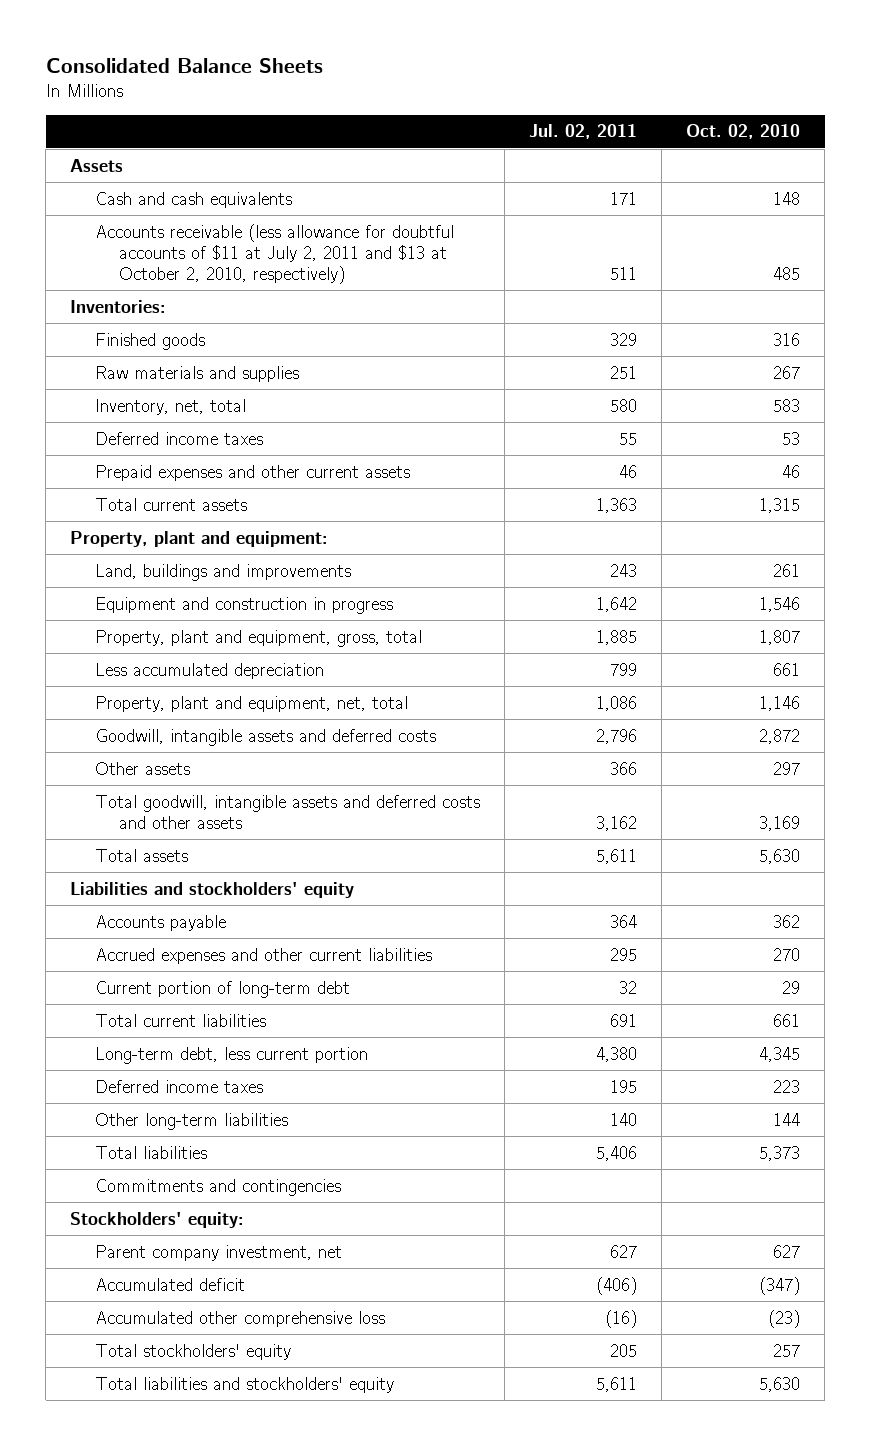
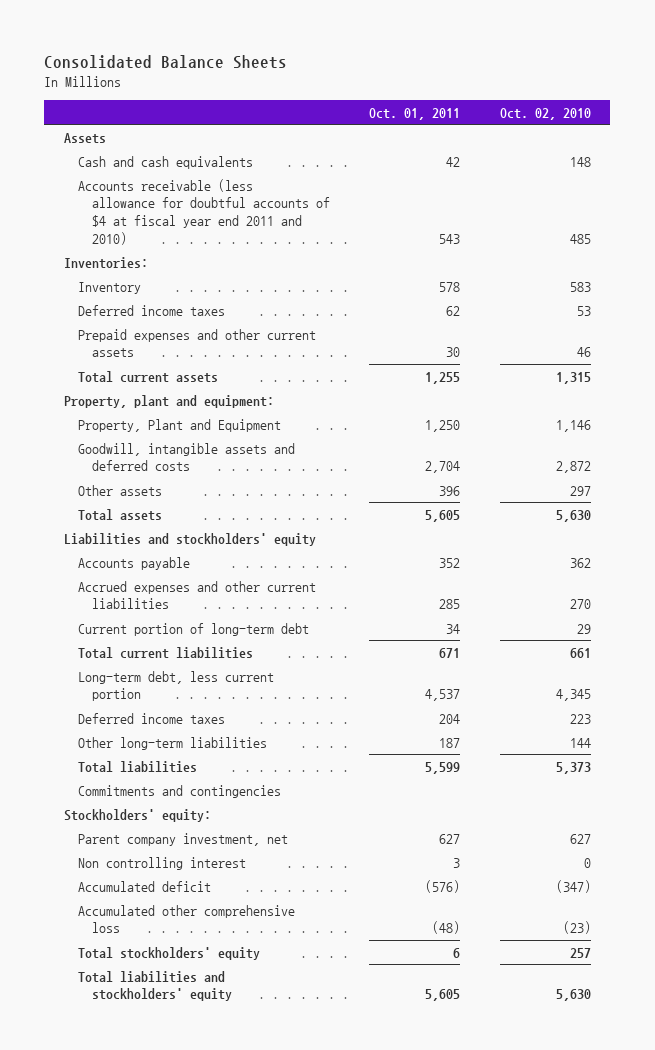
- | Jul. 02, 2011 | Oct. 02, 2010
+ | Oct. 01, 2011 | Oct. 02, 2010
- Accounts receivable (less allowance for doubtful accounts of $11 at July 2, 2011 and $13 at October 2, 2010, respectively) | 511 | 485
+ Accounts receivable (less allowance for doubtful accounts of $4 at fiscal year end 2011 and 2010) | 543 | 485
- Finished goods | 329 | 316
- Raw materials and supplies | 251 | 267
- Inventory, net, total | 580 | 583
+ Inventory | 578 | 583
- Land, buildings and improvements | 243 | 261
- Equipment and construction in progress | 1,642 | 1,546
- Property, plant and equipment, gross, total | 1,885 | 1,807
- Less accumulated depreciation | 799 | 661
- Property, plant and equipment, net, total | 1,086 | 1,146
+ Property, Plant and Equipment | 1,250 | 1,146
- Total goodwill, intangible assets and deferred costs and other assets | 3,162 | 3,169
+ Non controlling interest | 3 | 0

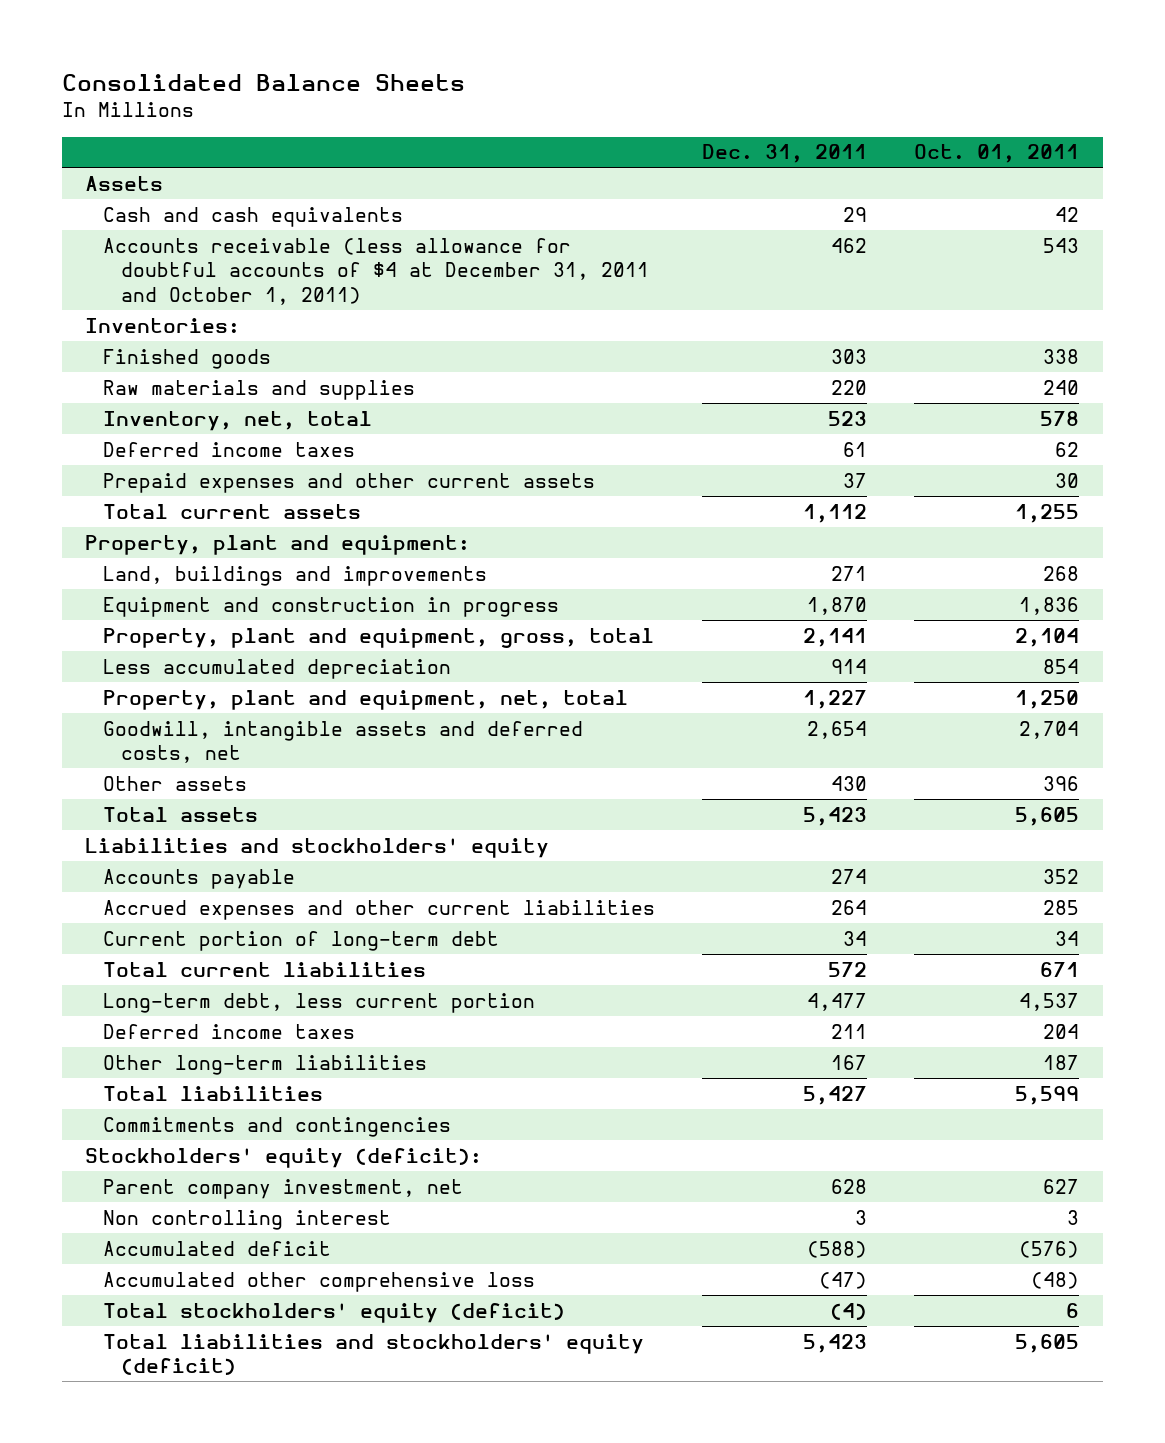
- | Oct. 01, 2011 | Oct. 02, 2010
+ | Dec. 31, 2011 | Oct. 01, 2011
- Accounts receivable (less allowance for doubtful accounts of $4 at fiscal year end 2011 and 2010) | 543 | 485
+ Accounts receivable (less allowance for doubtful accounts of $4 at December 31, 2011 and October 1, 2011) | 462 | 543
- Inventory | 578 | 583
+ Finished goods | 303 | 338
+ Raw materials and supplies | 220 | 240
+ Inventory, net, total | 523 | 578
- Property, Plant and Equipment | 1,250 | 1,146
- Goodwill, intangible assets and deferred costs | 2,704 | 2,872
+ Land, buildings and improvements | 271 | 268
+ Equipment and construction in progress | 1,870 | 1,836
+ Property, plant and equipment, gross, total | 2,141 | 2,104
+ Less accumulated depreciation | 914 | 854
+ Property, plant and equipment, net, total | 1,227 | 1,250
+ Goodwill, intangible assets and deferred costs, net | 2,654 | 2,704
- Stockholders' equity:
+ Stockholders' equity (deficit):
- Total stockholders' equity | 6 | 257
- Total liabilities and stockholders' equity | 5,605 | 5,630
+ Total stockholders' equity (deficit) | (4) | 6
+ Total liabilities and stockholders' equity (deficit) | 5,423 | 5,605

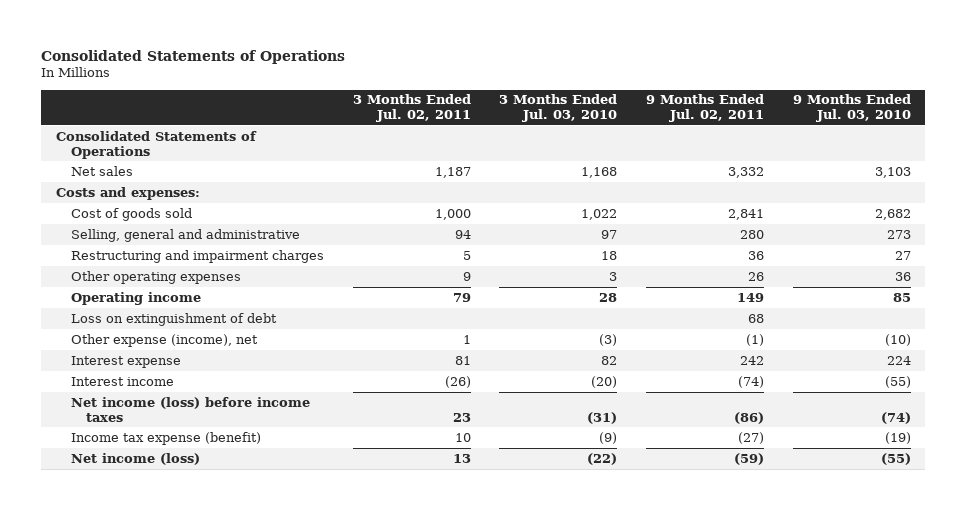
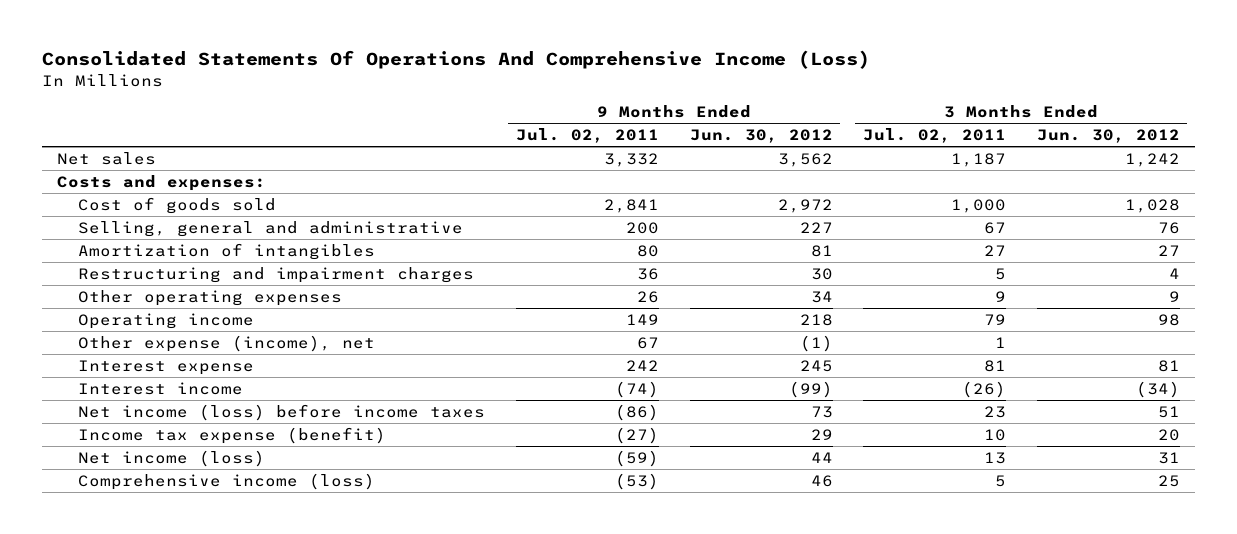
- Consolidated Statements of Operations
+ Consolidated Statements Of Operations And Comprehensive Income (Loss)
- | 3 Months Ended Jul. 02, 2011 | 3 Months Ended Jul. 03, 2010 | 9 Months Ended Jul. 02, 2011 | 9 Months Ended Jul. 03, 2010
+ | 9 Months Ended Jul. 02, 2011 | 9 Months Ended Jun. 30, 2012 | 3 Months Ended Jul. 02, 2011 | 3 Months Ended Jun. 30, 2012
- Consolidated Statements of Operations
- Selling, general and administrative | 94 | 97 | 280 | 273
+ Selling, general and administrative | 200 | 227 | 67 | 76
+ Amortization of intangibles | 80 | 81 | 27 | 27
- Loss on extinguishment of debt | | | 68 |
- Other expense (income), net | 1 | (3) | (1) | (10)
+ Other expense (income), net | 67 | (1) | 1 |
+ Comprehensive income (loss) | (53) | 46 | 5 | 25

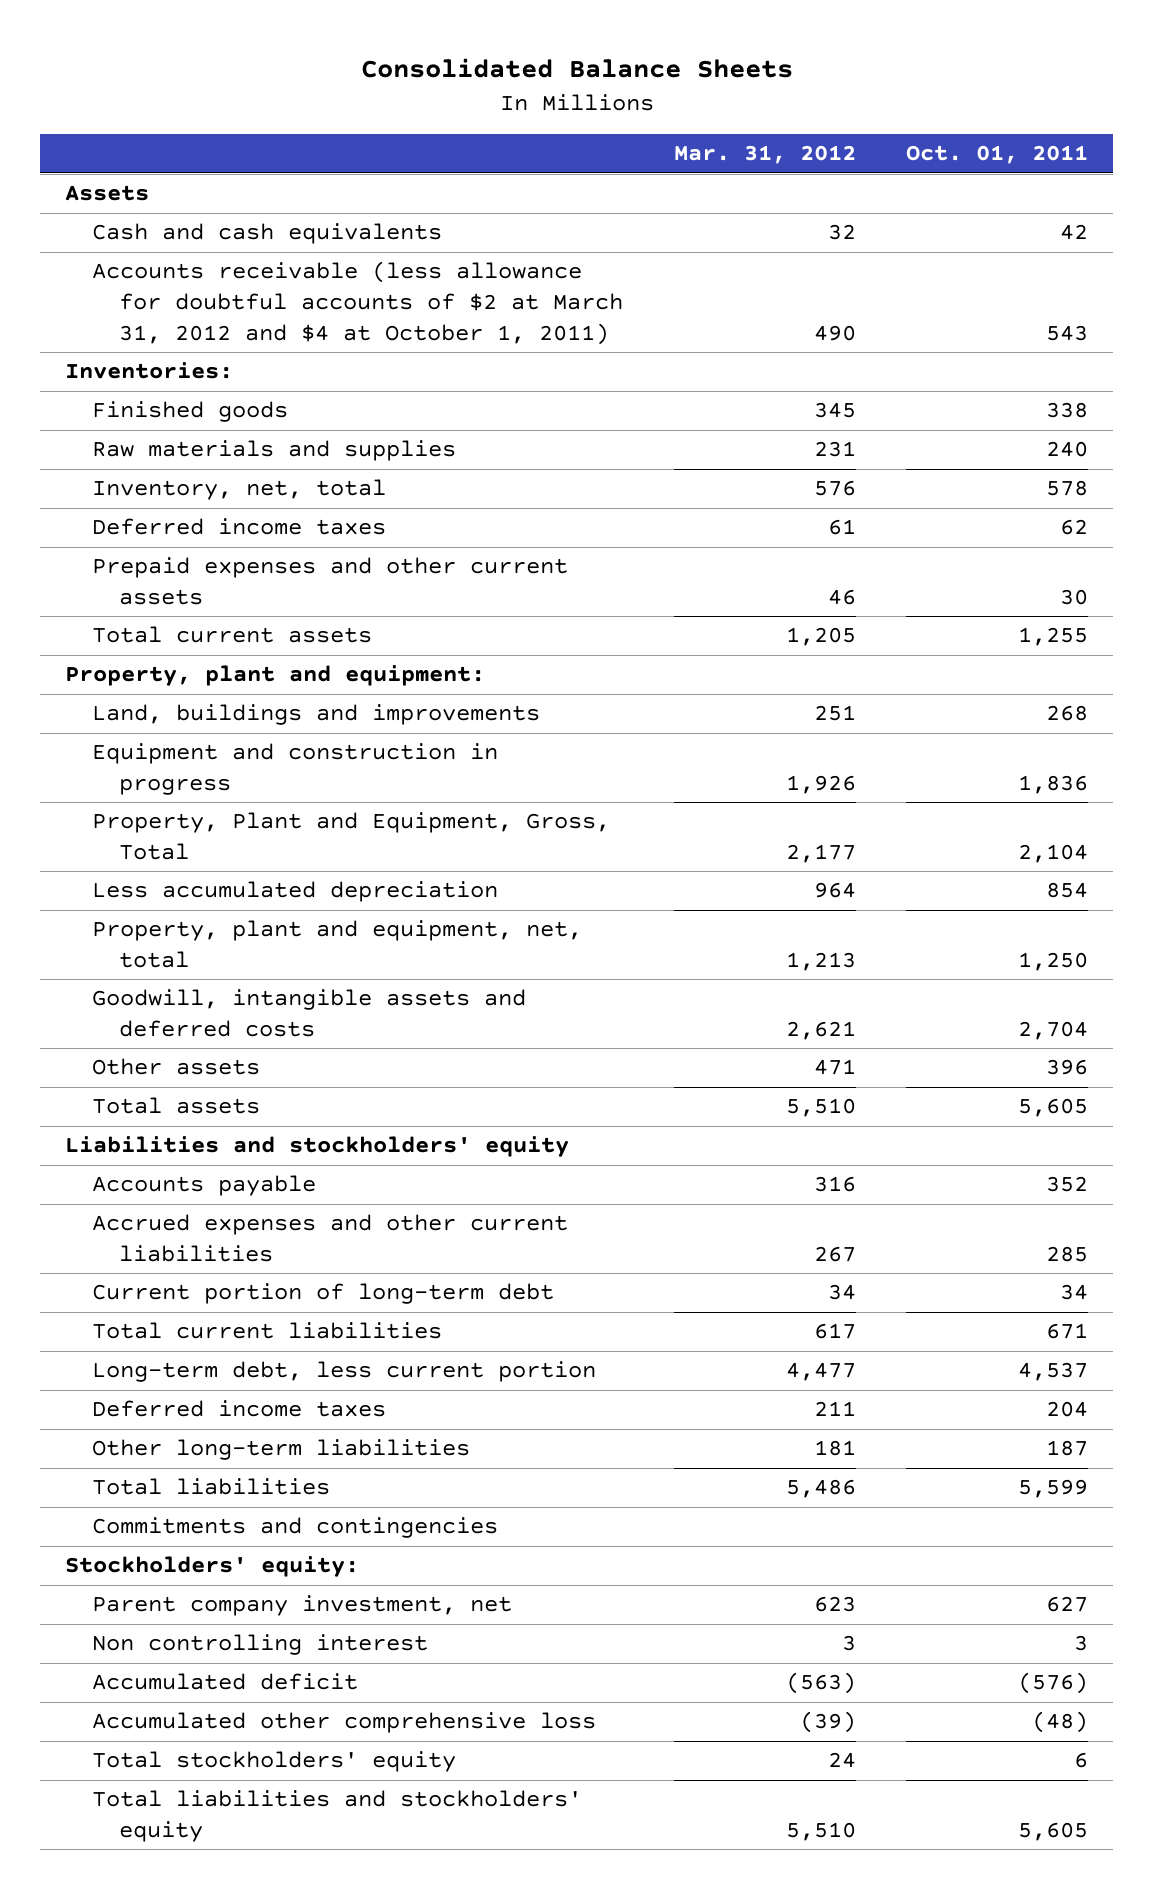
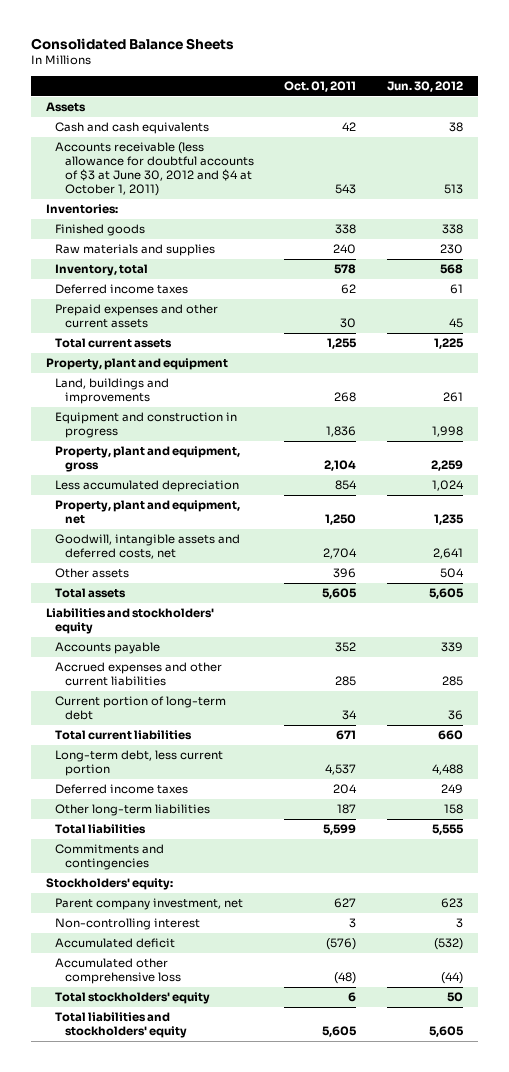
- | Mar. 31, 2012 | Oct. 01, 2011
+ | Oct. 01, 2011 | Jun. 30, 2012
- Accounts receivable (less allowance for doubtful accounts of $2 at March 31, 2012 and $4 at October 1, 2011) | 490 | 543
+ Accounts receivable (less allowance for doubtful accounts of $3 at June 30, 2012 and $4 at October 1, 2011) | 543 | 513
- Inventory, net, total | 576 | 578
+ Inventory, total | 578 | 568
- Property, plant and equipment:
+ Property, plant and equipment
- Property, Plant and Equipment, Gross, Total | 2,177 | 2,104
+ Property, plant and equipment, gross | 2,104 | 2,259
- Property, plant and equipment, net, total | 1,213 | 1,250
- Goodwill, intangible assets and deferred costs | 2,621 | 2,704
+ Property, plant and equipment, net | 1,250 | 1,235
+ Goodwill, intangible assets and deferred costs, net | 2,704 | 2,641
- Non controlling interest | 3 | 3
+ Non-controlling interest | 3 | 3

